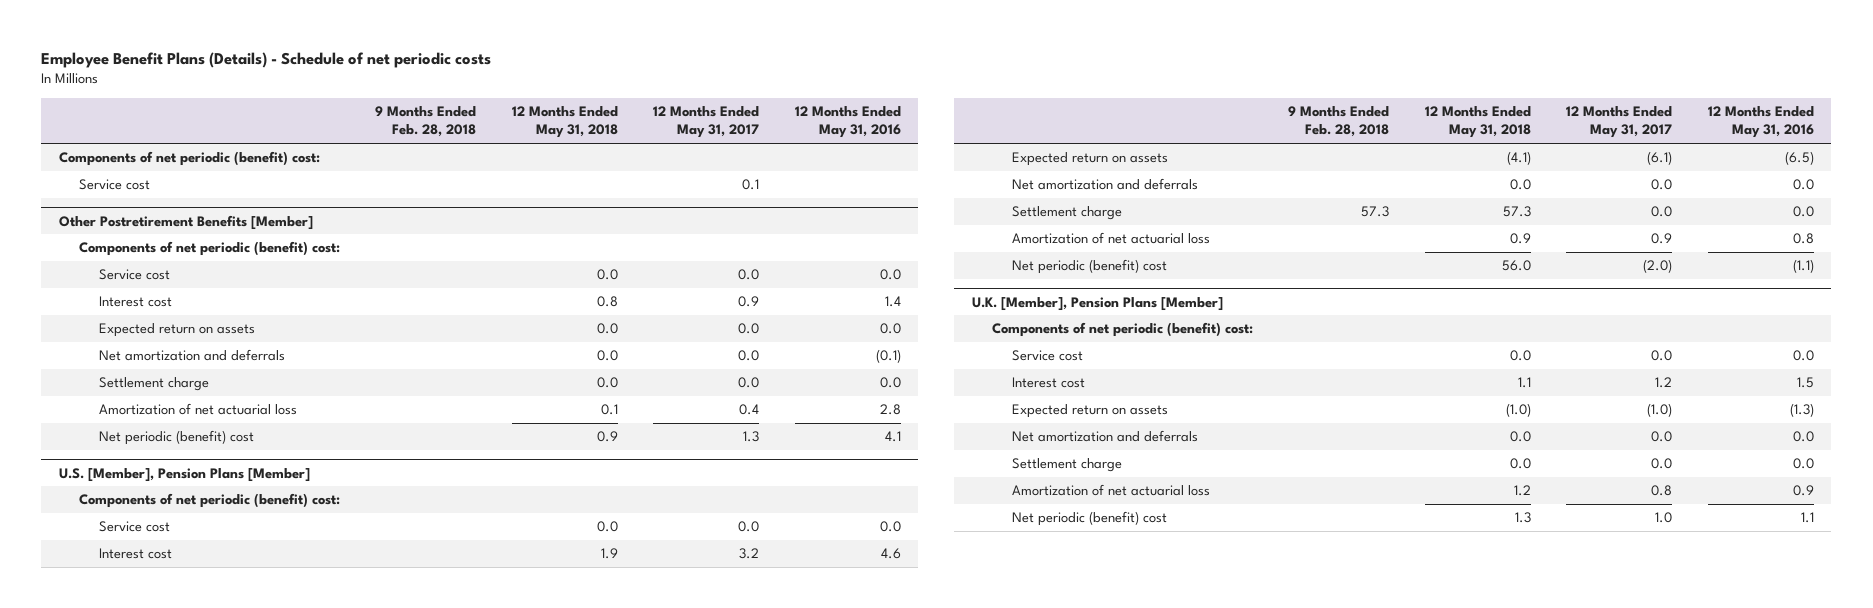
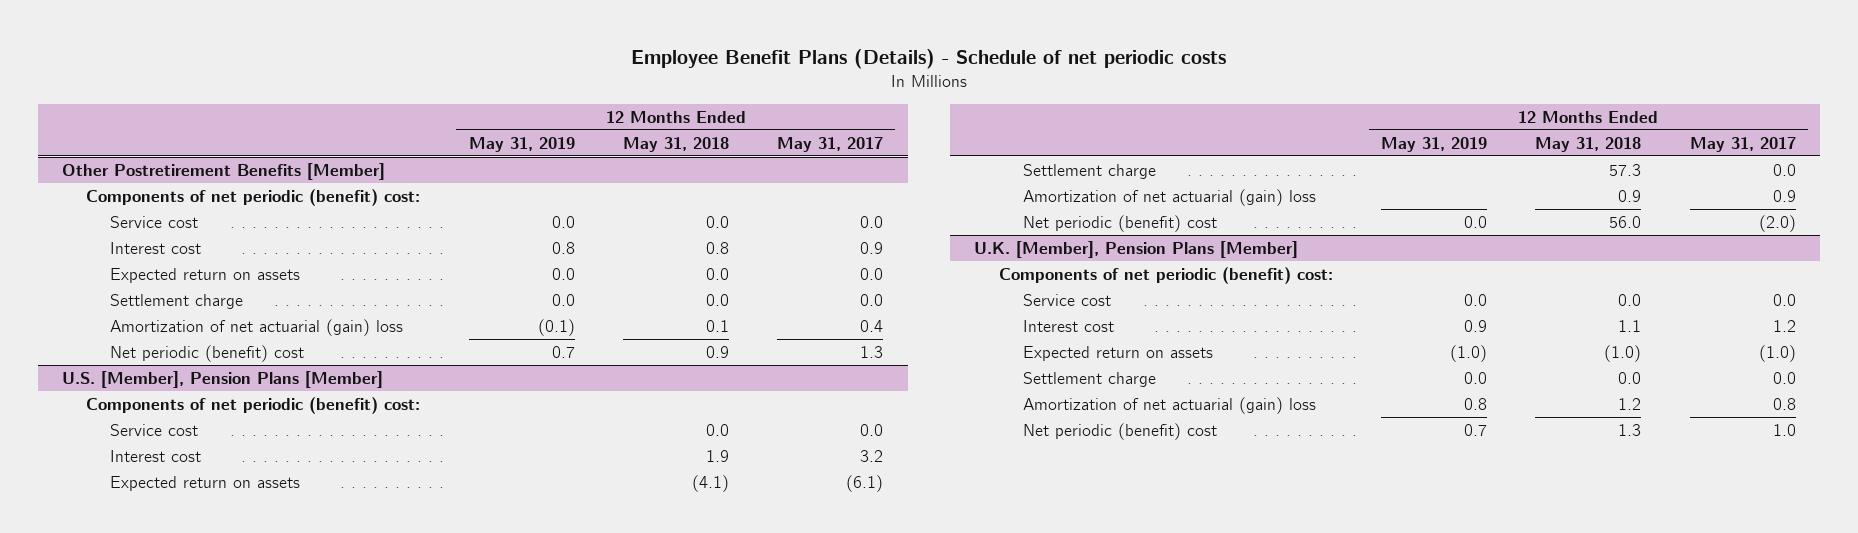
- | 9 Months Ended Feb. 28, 2018 | 12 Months Ended May 31, 2018 | 12 Months Ended May 31, 2017 | 12 Months Ended May 31, 2016
+ | 12 Months Ended May 31, 2019 | 12 Months Ended May 31, 2018 | 12 Months Ended May 31, 2017
- Components of net periodic (benefit) cost:
- Service cost | | | 0.1 |
@ Other Postretirement Benefits [Member]
- Net amortization and deferrals | | 0.0 | 0.0 | (0.1)
- Amortization of net actuarial loss | | 0.1 | 0.4 | 2.8
+ Amortization of net actuarial (gain) loss | (0.1) | 0.1 | 0.4
@ U.S. [Member], Pension Plans [Member]
- Net amortization and deferrals | | 0.0 | 0.0 | 0.0
- Amortization of net actuarial loss | | 0.9 | 0.9 | 0.8
+ Amortization of net actuarial (gain) loss | | 0.9 | 0.9
@ U.K. [Member], Pension Plans [Member]
- Net amortization and deferrals | | 0.0 | 0.0 | 0.0
- Amortization of net actuarial loss | | 1.2 | 0.8 | 0.9
+ Amortization of net actuarial (gain) loss | 0.8 | 1.2 | 0.8

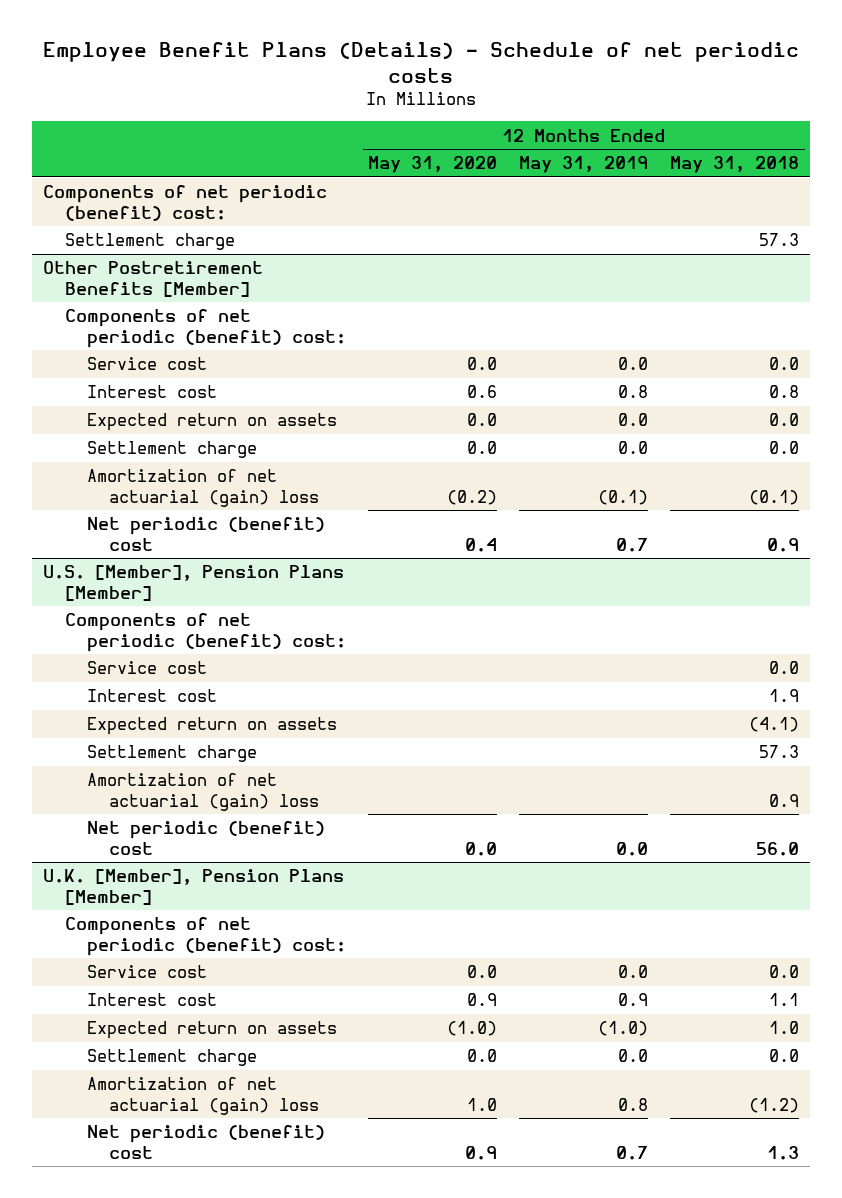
- | 12 Months Ended May 31, 2019 | 12 Months Ended May 31, 2018 | 12 Months Ended May 31, 2017
+ | 12 Months Ended May 31, 2020 | 12 Months Ended May 31, 2019 | 12 Months Ended May 31, 2018
+ Components of net periodic (benefit) cost:
+ Settlement charge | | | 57.3
@ Other Postretirement Benefits [Member]
- Amortization of net actuarial (gain) loss | (0.1) | 0.1 | 0.4
+ Amortization of net actuarial (gain) loss | (0.2) | (0.1) | (0.1)
@ U.K. [Member], Pension Plans [Member]
- Expected return on assets | (1.0) | (1.0) | (1.0)
+ Expected return on assets | (1.0) | (1.0) | 1.0
- Amortization of net actuarial (gain) loss | 0.8 | 1.2 | 0.8
+ Amortization of net actuarial (gain) loss | 1.0 | 0.8 | (1.2)

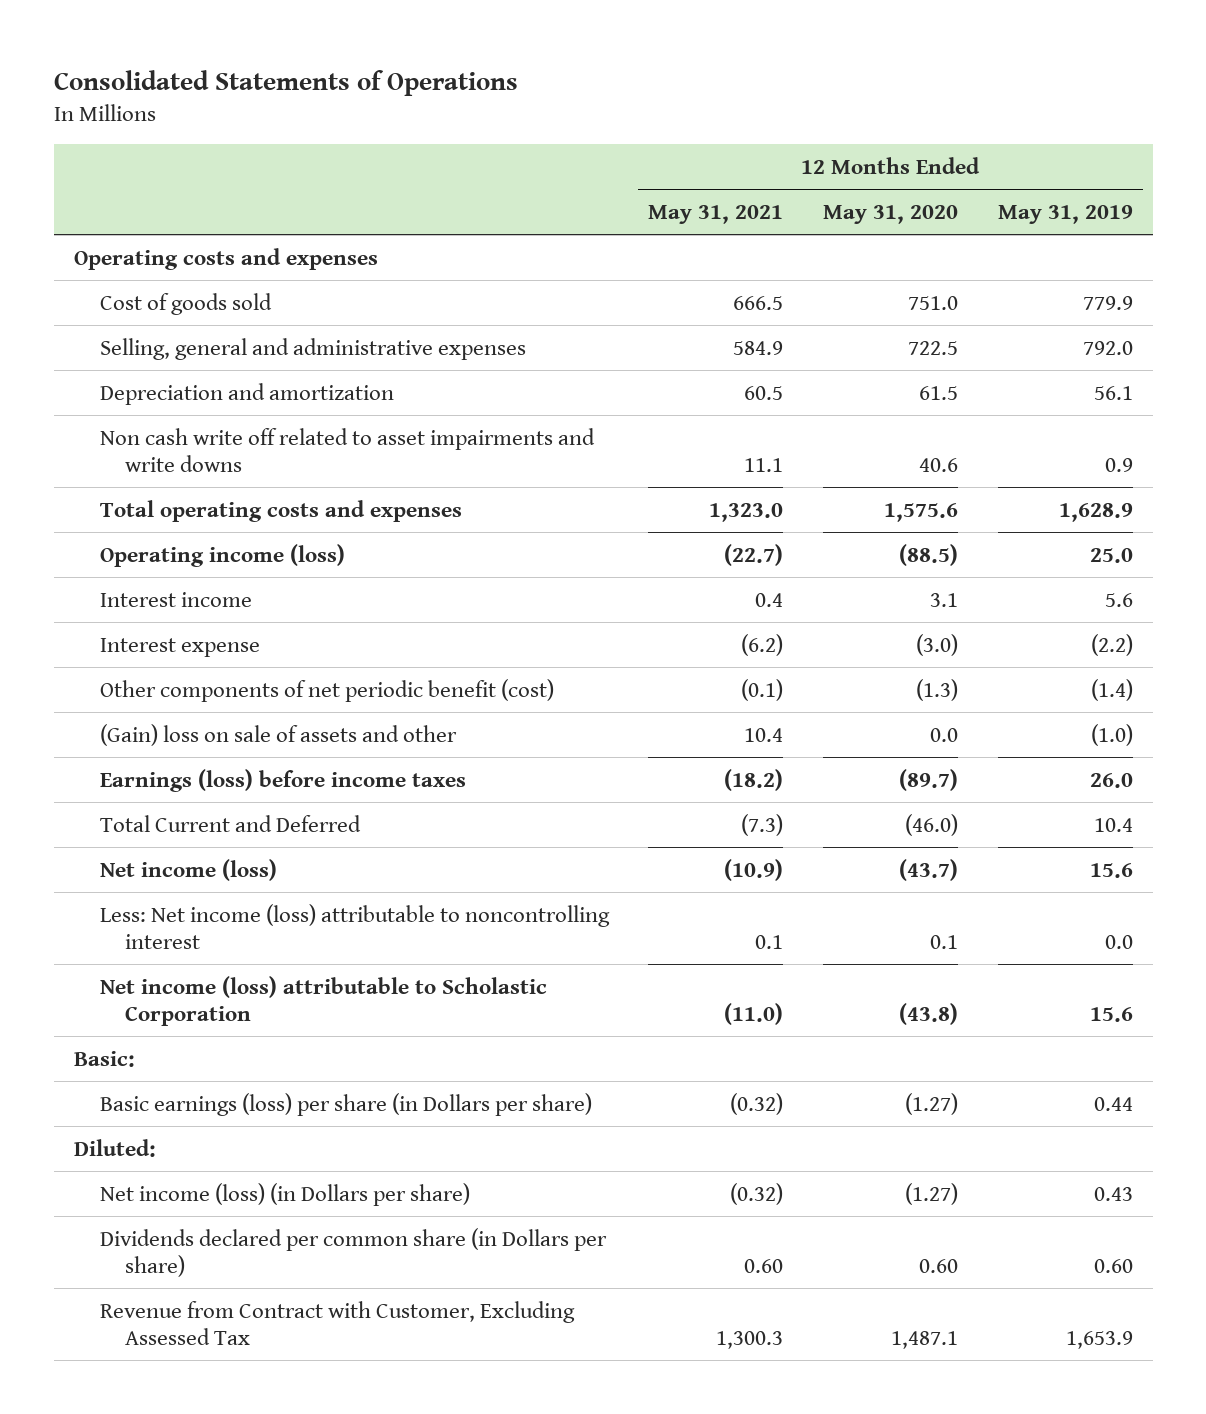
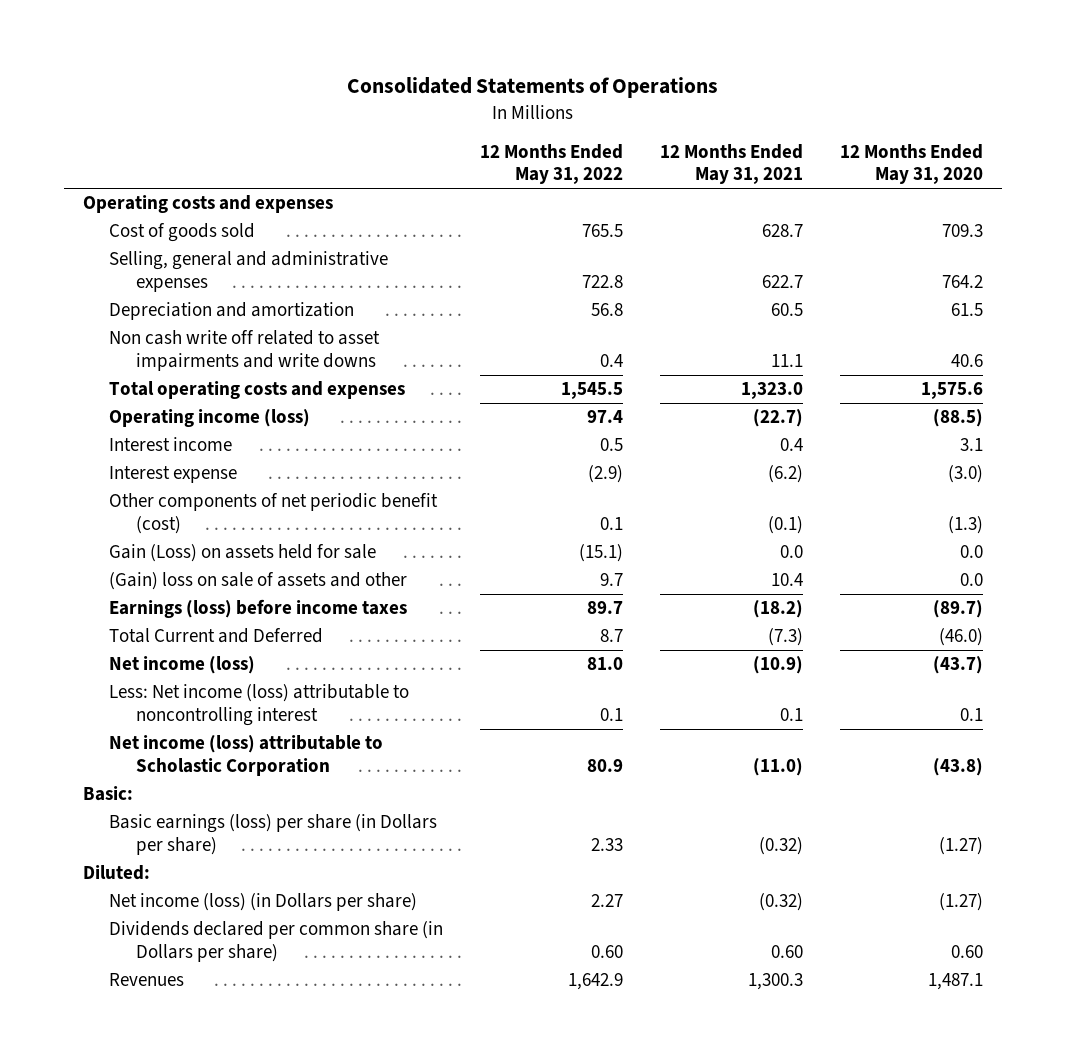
- | 12 Months Ended May 31, 2021 | 12 Months Ended May 31, 2020 | 12 Months Ended May 31, 2019
+ | 12 Months Ended May 31, 2022 | 12 Months Ended May 31, 2021 | 12 Months Ended May 31, 2020
- Cost of goods sold | 666.5 | 751.0 | 779.9
- Selling, general and administrative expenses | 584.9 | 722.5 | 792.0
+ Cost of goods sold | 765.5 | 628.7 | 709.3
+ Selling, general and administrative expenses | 722.8 | 622.7 | 764.2
+ Gain (Loss) on assets held for sale | (15.1) | 0.0 | 0.0
- Revenue from Contract with Customer, Excluding Assessed Tax | 1,300.3 | 1,487.1 | 1,653.9
+ Revenues | 1,642.9 | 1,300.3 | 1,487.1

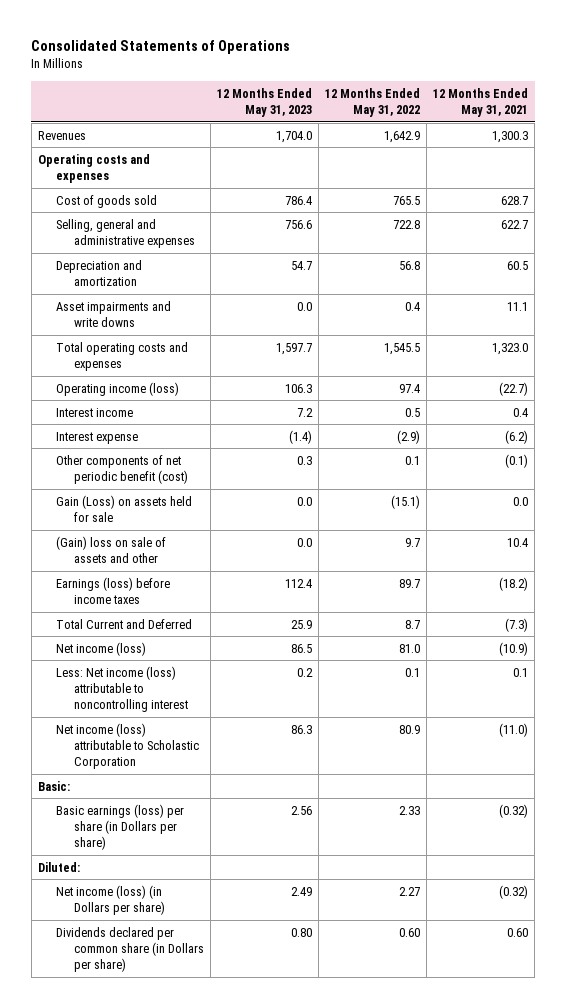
- | 12 Months Ended May 31, 2022 | 12 Months Ended May 31, 2021 | 12 Months Ended May 31, 2020
+ | 12 Months Ended May 31, 2023 | 12 Months Ended May 31, 2022 | 12 Months Ended May 31, 2021
moved up: Revenues | 1,704.0 | 1,642.9 | 1,300.3
- Non cash write off related to asset impairments and write downs | 0.4 | 11.1 | 40.6
+ Asset impairments and write downs | 0.0 | 0.4 | 11.1

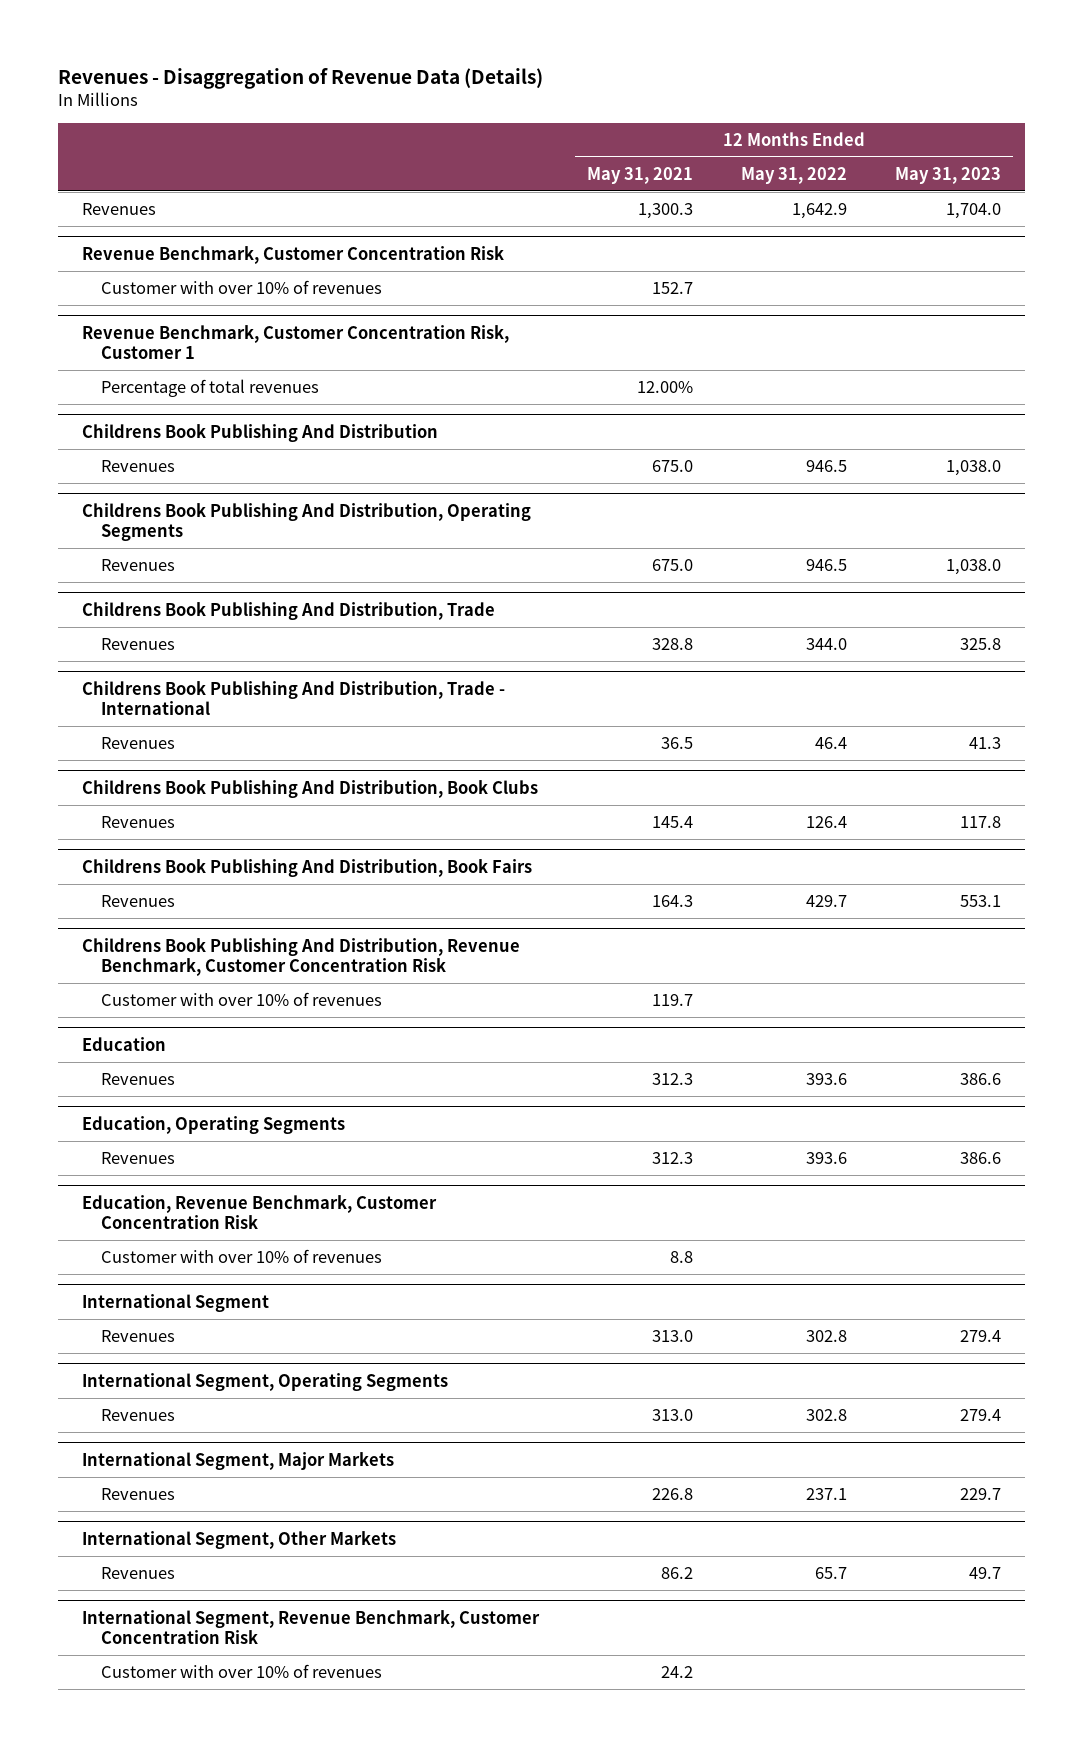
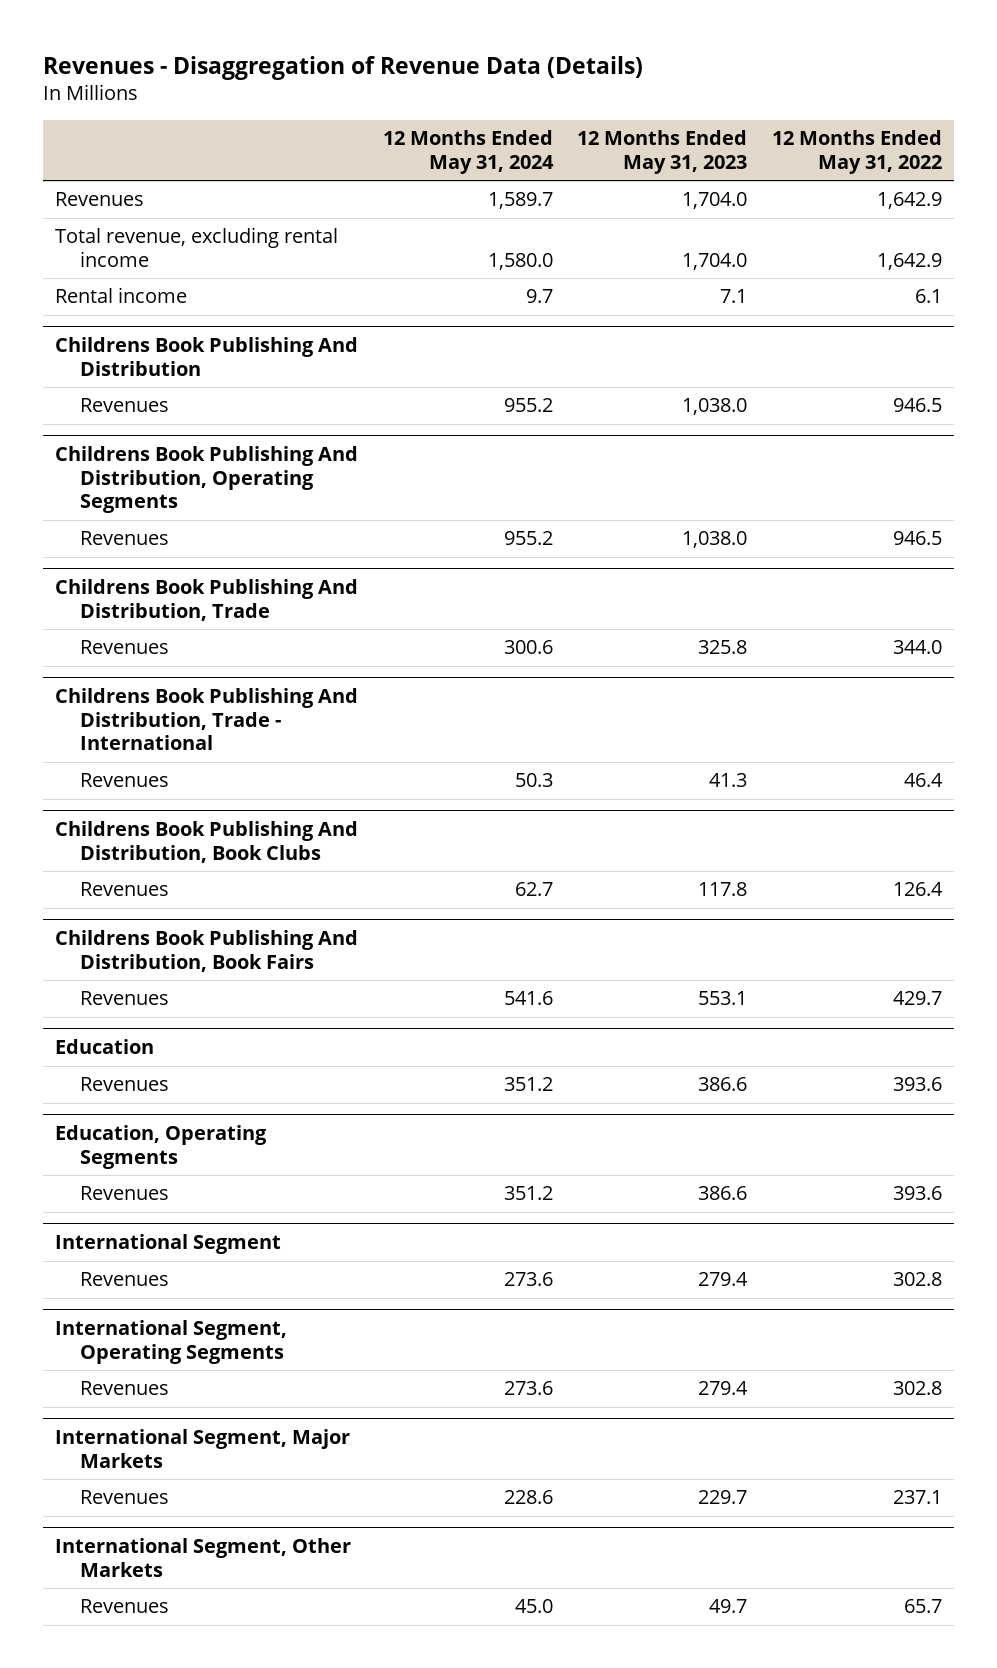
- | 12 Months Ended May 31, 2021 | 12 Months Ended May 31, 2022 | 12 Months Ended May 31, 2023
+ | 12 Months Ended May 31, 2024 | 12 Months Ended May 31, 2023 | 12 Months Ended May 31, 2022
- Revenue Benchmark, Customer Concentration Risk
- Customer with over 10% of revenues | 152.7 | |
- Revenue Benchmark, Customer Concentration Risk, Customer 1
- Percentage of total revenues | 12.00% | |
+ Total revenue, excluding rental income | 1,580.0 | 1,704.0 | 1,642.9
+ Rental income | 9.7 | 7.1 | 6.1
- Childrens Book Publishing And Distribution, Revenue Benchmark, Customer Concentration Risk
- Customer with over 10% of revenues | 119.7 | |
- Education, Revenue Benchmark, Customer Concentration Risk
- Customer with over 10% of revenues | 8.8 | |
- International Segment, Revenue Benchmark, Customer Concentration Risk
- Customer with over 10% of revenues | 24.2 | |

